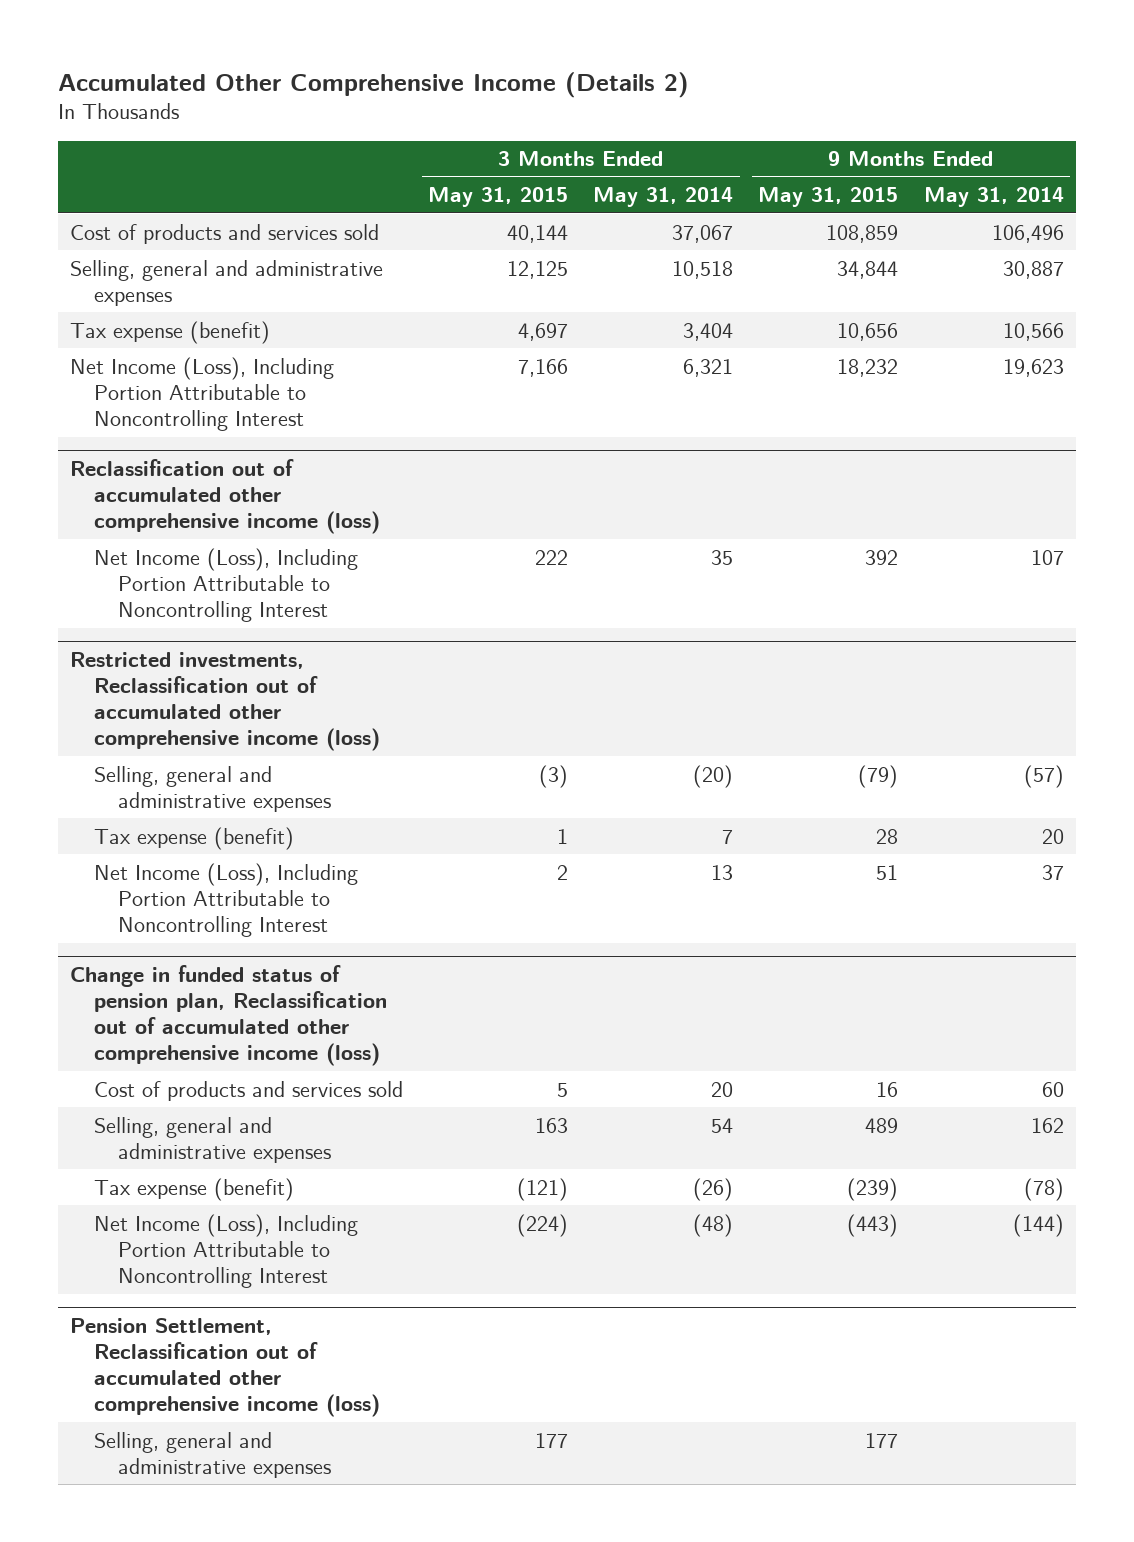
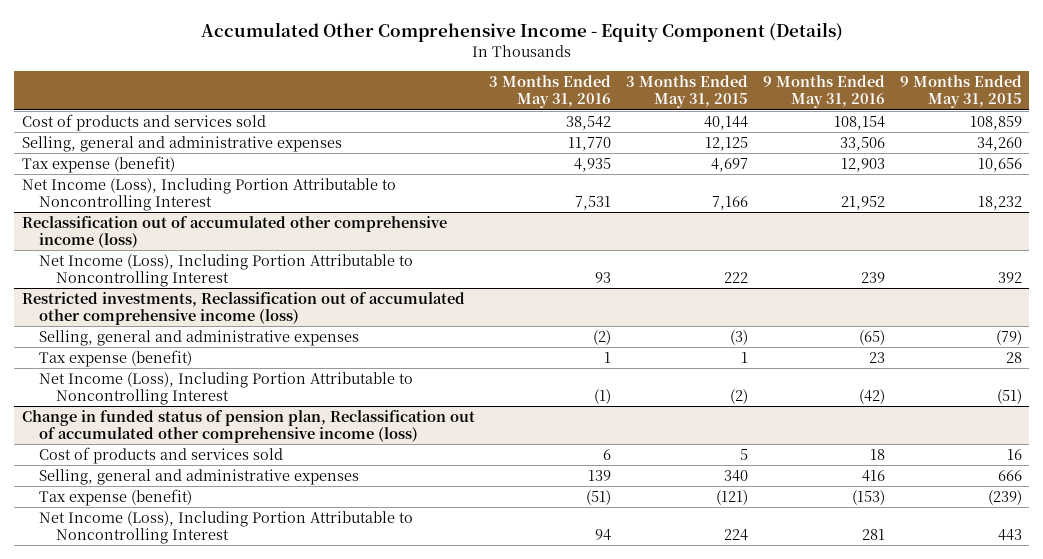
- Accumulated Other Comprehensive Income (Details 2)
+ Accumulated Other Comprehensive Income - Equity Component (Details)
- | 3 Months Ended May 31, 2015 | 3 Months Ended May 31, 2014 | 9 Months Ended May 31, 2015 | 9 Months Ended May 31, 2014
+ | 3 Months Ended May 31, 2016 | 3 Months Ended May 31, 2015 | 9 Months Ended May 31, 2016 | 9 Months Ended May 31, 2015
- Selling, general and administrative expenses | 12,125 | 10,518 | 34,844 | 30,887
+ Selling, general and administrative expenses | 11,770 | 12,125 | 33,506 | 34,260
@ Restricted investments, Reclassification out of accumulated other comprehensive income (loss)
- Net Income (Loss), Including Portion Attributable to Noncontrolling Interest | 2 | 13 | 51 | 37
+ Net Income (Loss), Including Portion Attributable to Noncontrolling Interest | (1) | (2) | (42) | (51)
@ Change in funded status of pension plan, Reclassification out of accumulated other comprehensive income (loss)
- Selling, general and administrative expenses | 163 | 54 | 489 | 162
+ Selling, general and administrative expenses | 139 | 340 | 416 | 666
- Net Income (Loss), Including Portion Attributable to Noncontrolling Interest | (224) | (48) | (443) | (144)
- Pension Settlement, Reclassification out of accumulated other comprehensive income (loss)
- Selling, general and administrative expenses | 177 | | 177 |
@ Change in funded status of pension plan, Reclassification out of accumulated other comprehensive income (loss)
+ Net Income (Loss), Including Portion Attributable to Noncontrolling Interest | 94 | 224 | 281 | 443

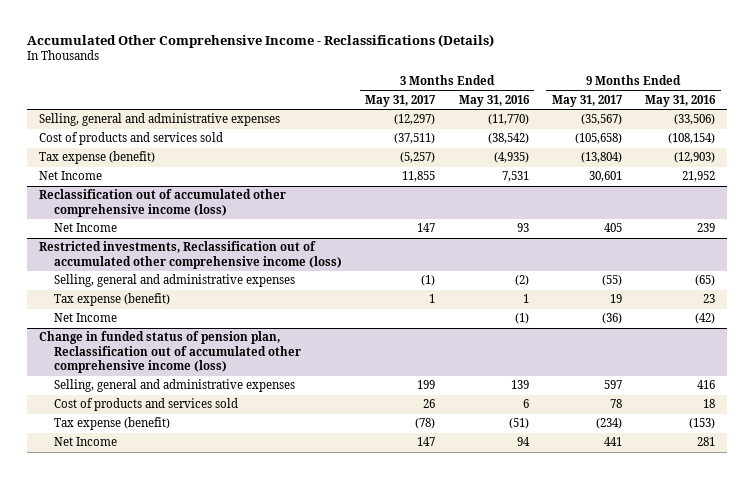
- Accumulated Other Comprehensive Income - Equity Component (Details)
+ Accumulated Other Comprehensive Income - Reclassifications (Details)
- | 3 Months Ended May 31, 2016 | 3 Months Ended May 31, 2015 | 9 Months Ended May 31, 2016 | 9 Months Ended May 31, 2015
+ | 3 Months Ended May 31, 2017 | 3 Months Ended May 31, 2016 | 9 Months Ended May 31, 2017 | 9 Months Ended May 31, 2016
- Cost of products and services sold | 38,542 | 40,144 | 108,154 | 108,859
- Selling, general and administrative expenses | 11,770 | 12,125 | 33,506 | 34,260
- Tax expense (benefit) | 4,935 | 4,697 | 12,903 | 10,656
- Net Income (Loss), Including Portion Attributable to Noncontrolling Interest | 7,531 | 7,166 | 21,952 | 18,232
+ Selling, general and administrative expenses | (12,297) | (11,770) | (35,567) | (33,506)
+ Cost of products and services sold | (37,511) | (38,542) | (105,658) | (108,154)
+ Tax expense (benefit) | (5,257) | (4,935) | (13,804) | (12,903)
+ Net Income | 11,855 | 7,531 | 30,601 | 21,952
@ Reclassification out of accumulated other comprehensive income (loss)
- Net Income (Loss), Including Portion Attributable to Noncontrolling Interest | 93 | 222 | 239 | 392
+ Net Income | 147 | 93 | 405 | 239
@ Restricted investments, Reclassification out of accumulated other comprehensive income (loss)
- Net Income (Loss), Including Portion Attributable to Noncontrolling Interest | (1) | (2) | (42) | (51)
+ Net Income | | (1) | (36) | (42)
@ Change in funded status of pension plan, Reclassification out of accumulated other comprehensive income (loss)
moved down: Cost of products and services sold | 26 | 6 | 78 | 18
- Net Income (Loss), Including Portion Attributable to Noncontrolling Interest | 94 | 224 | 281 | 443
+ Net Income | 147 | 94 | 441 | 281

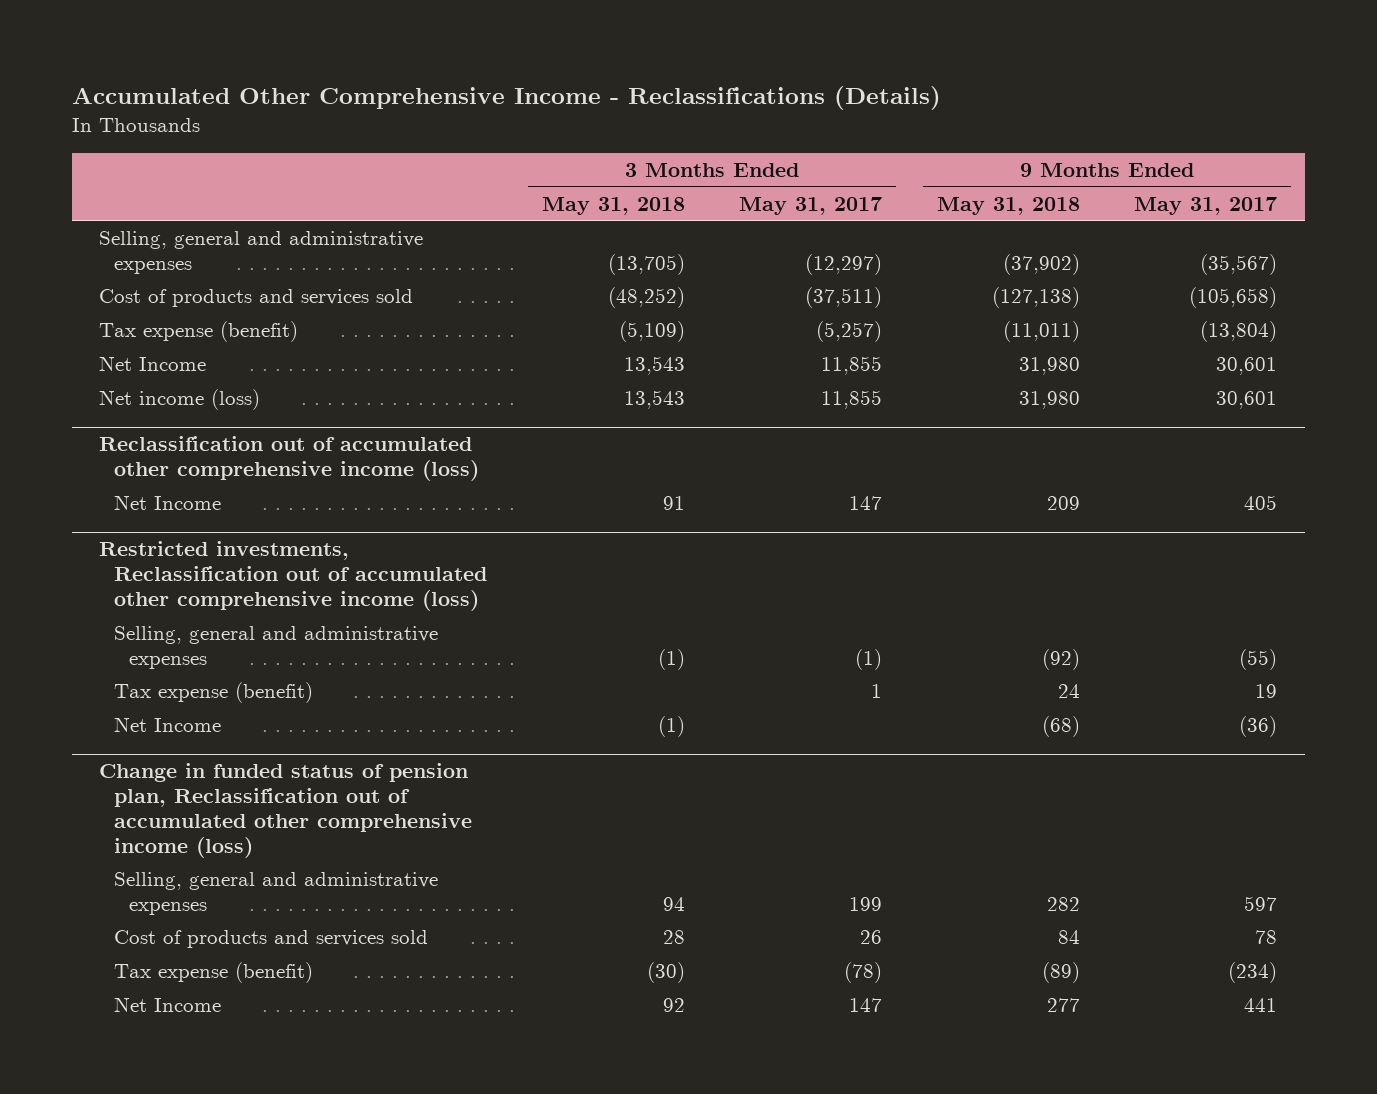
- | 3 Months Ended May 31, 2017 | 3 Months Ended May 31, 2016 | 9 Months Ended May 31, 2017 | 9 Months Ended May 31, 2016
+ | 3 Months Ended May 31, 2018 | 3 Months Ended May 31, 2017 | 9 Months Ended May 31, 2018 | 9 Months Ended May 31, 2017
+ Net income (loss) | 13,543 | 11,855 | 31,980 | 30,601

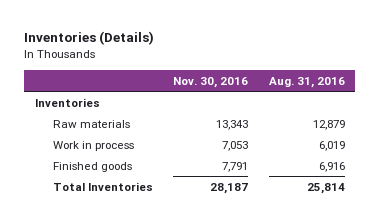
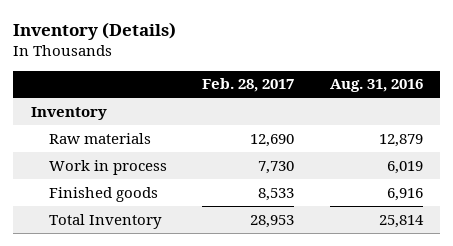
- Inventories (Details)
+ Inventory (Details)
- | Nov. 30, 2016 | Aug. 31, 2016
+ | Feb. 28, 2017 | Aug. 31, 2016
- Inventories
+ Inventory
- Total Inventories | 28,187 | 25,814
+ Total Inventory | 28,953 | 25,814

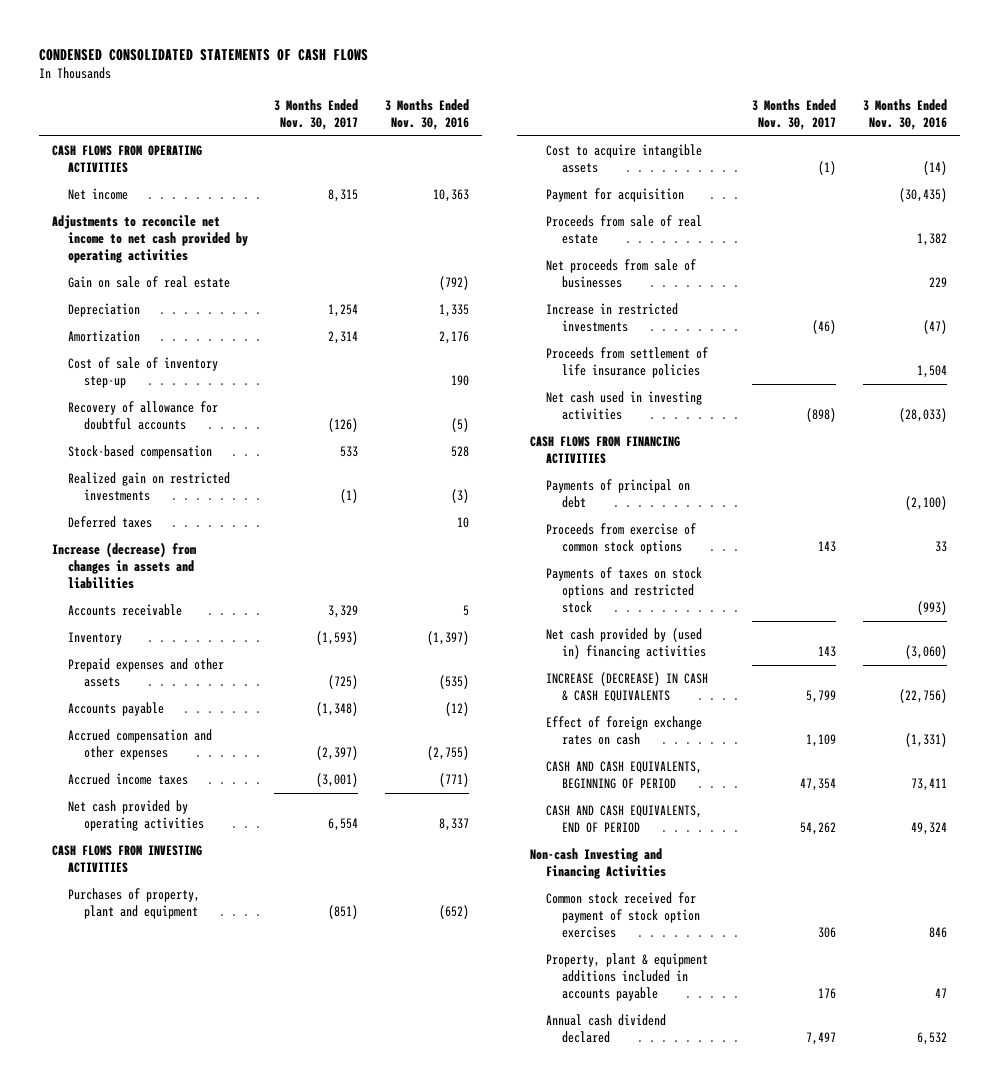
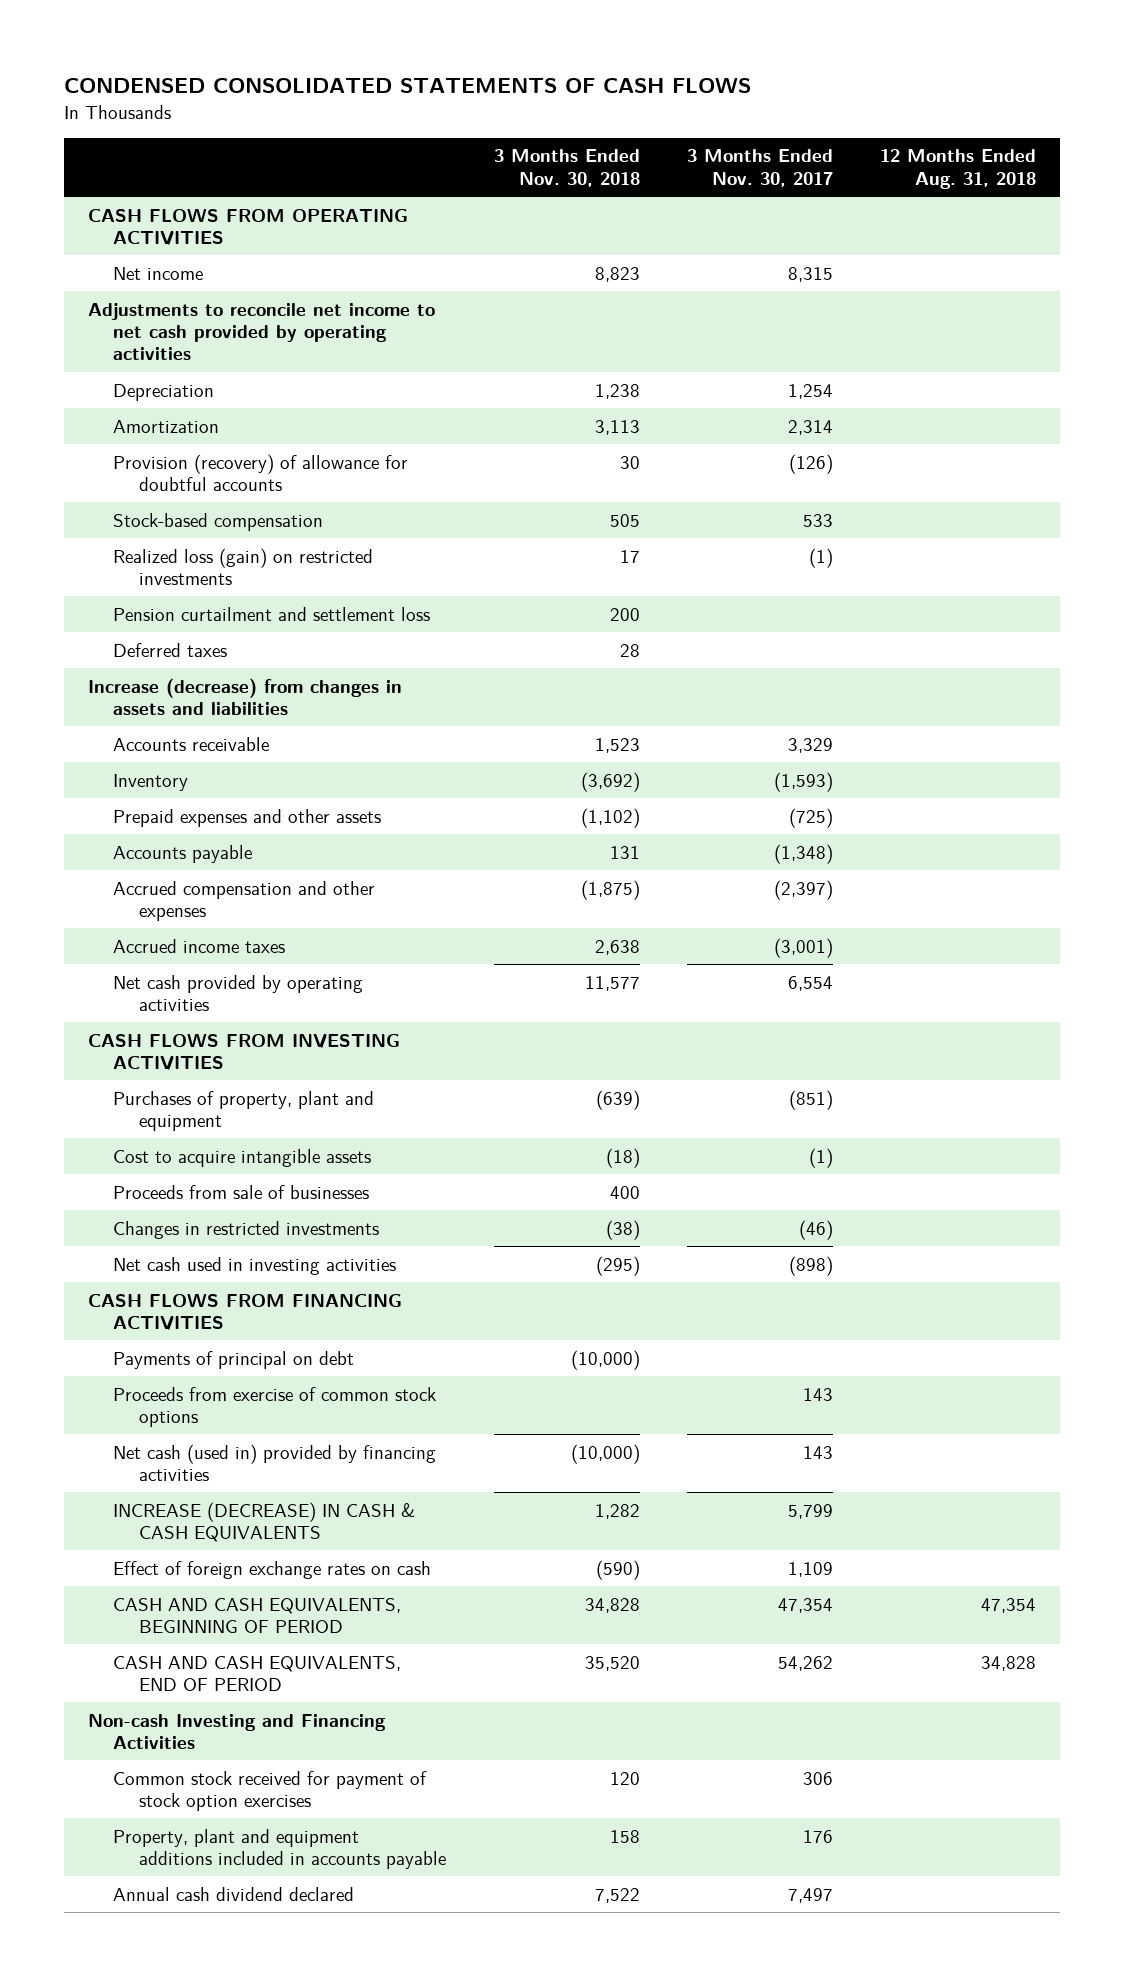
- | 3 Months Ended Nov. 30, 2017 | 3 Months Ended Nov. 30, 2016
+ | 3 Months Ended Nov. 30, 2018 | 3 Months Ended Nov. 30, 2017 | 12 Months Ended Aug. 31, 2018
- Gain on sale of real estate | | (792)
- Cost of sale of inventory step-up | | 190
- Recovery of allowance for doubtful accounts | (126) | (5)
+ Provision (recovery) of allowance for doubtful accounts | 30 | (126) |
- Realized gain on restricted investments | (1) | (3)
+ Realized loss (gain) on restricted investments | 17 | (1) |
+ Pension curtailment and settlement loss | 200 | |
- Payment for acquisition | | (30,435)
- Proceeds from sale of real estate | | 1,382
- Net proceeds from sale of businesses | | 229
- Increase in restricted investments | (46) | (47)
- Proceeds from settlement of life insurance policies | | 1,504
+ Proceeds from sale of businesses | 400 | |
+ Changes in restricted investments | (38) | (46) |
- Payments of taxes on stock options and restricted stock | | (993)
- Net cash provided by (used in) financing activities | 143 | (3,060)
+ Net cash (used in) provided by financing activities | (10,000) | 143 |
- Property, plant & equipment additions included in accounts payable | 176 | 47
+ Property, plant and equipment additions included in accounts payable | 158 | 176 |

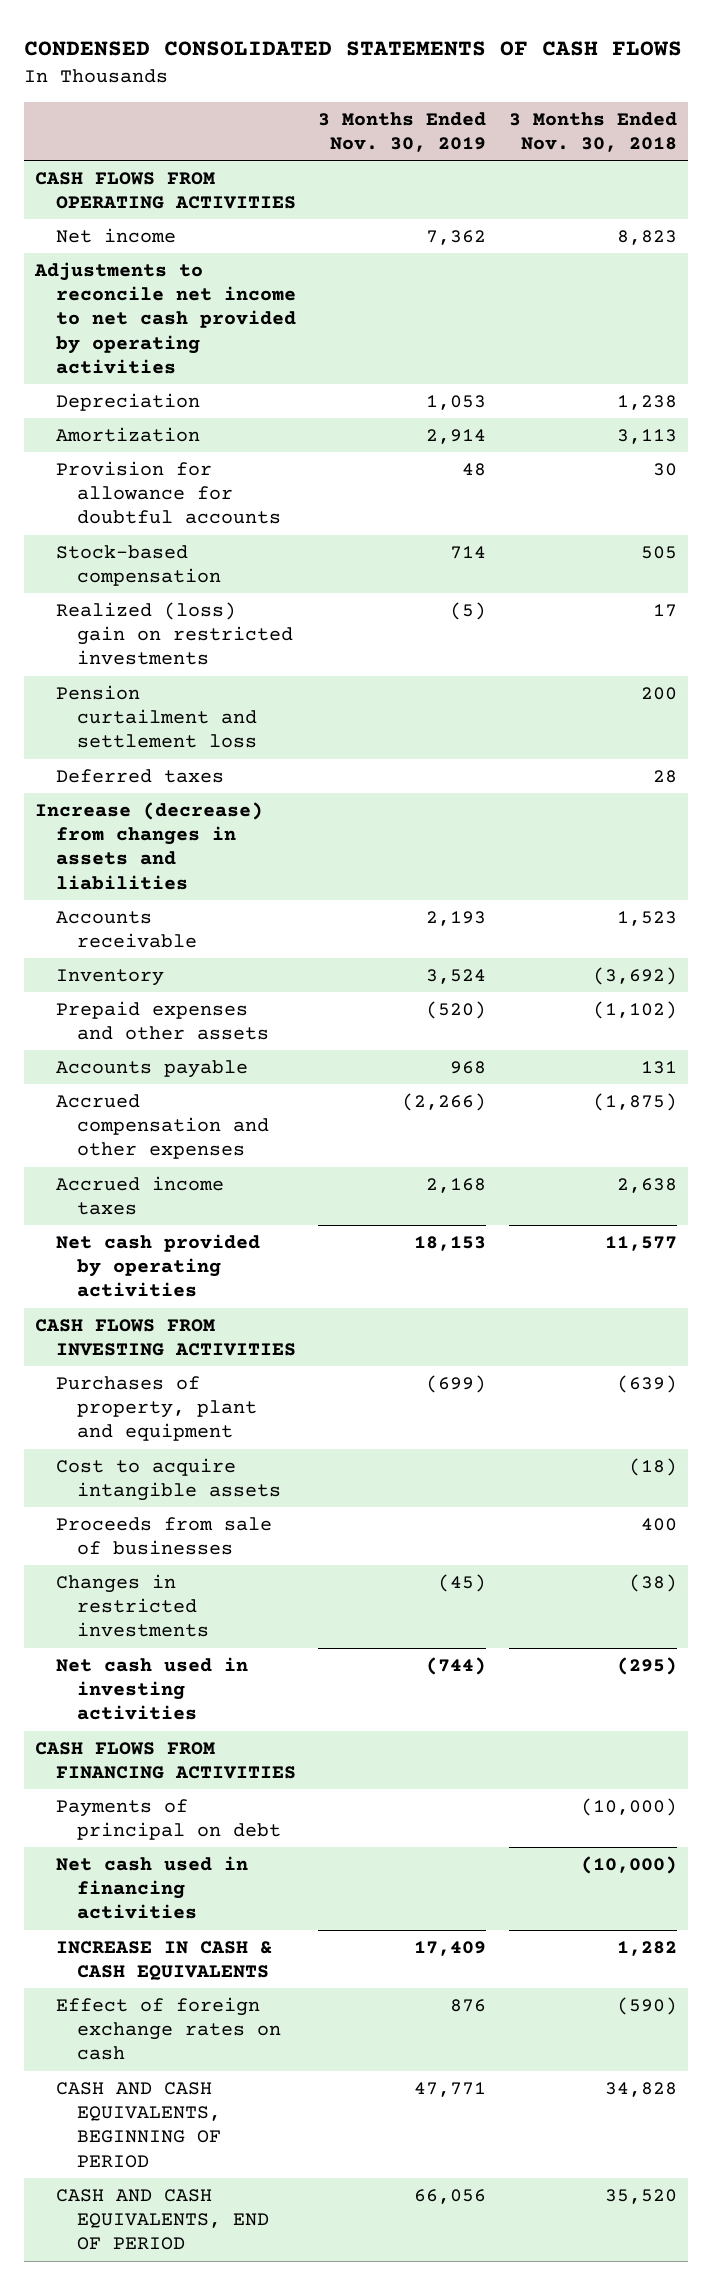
- | 3 Months Ended Nov. 30, 2018 | 3 Months Ended Nov. 30, 2017 | 12 Months Ended Aug. 31, 2018
+ | 3 Months Ended Nov. 30, 2019 | 3 Months Ended Nov. 30, 2018
- Provision (recovery) of allowance for doubtful accounts | 30 | (126) |
+ Provision for allowance for doubtful accounts | 48 | 30
- Realized loss (gain) on restricted investments | 17 | (1) |
+ Realized (loss) gain on restricted investments | (5) | 17
- Proceeds from exercise of common stock options | | 143 |
- Net cash (used in) provided by financing activities | (10,000) | 143 |
- INCREASE (DECREASE) IN CASH & CASH EQUIVALENTS | 1,282 | 5,799 |
+ Net cash used in financing activities | | (10,000)
+ INCREASE IN CASH & CASH EQUIVALENTS | 17,409 | 1,282
- Non-cash Investing and Financing Activities
- Common stock received for payment of stock option exercises | 120 | 306 |
- Property, plant and equipment additions included in accounts payable | 158 | 176 |
- Annual cash dividend declared | 7,522 | 7,497 |

